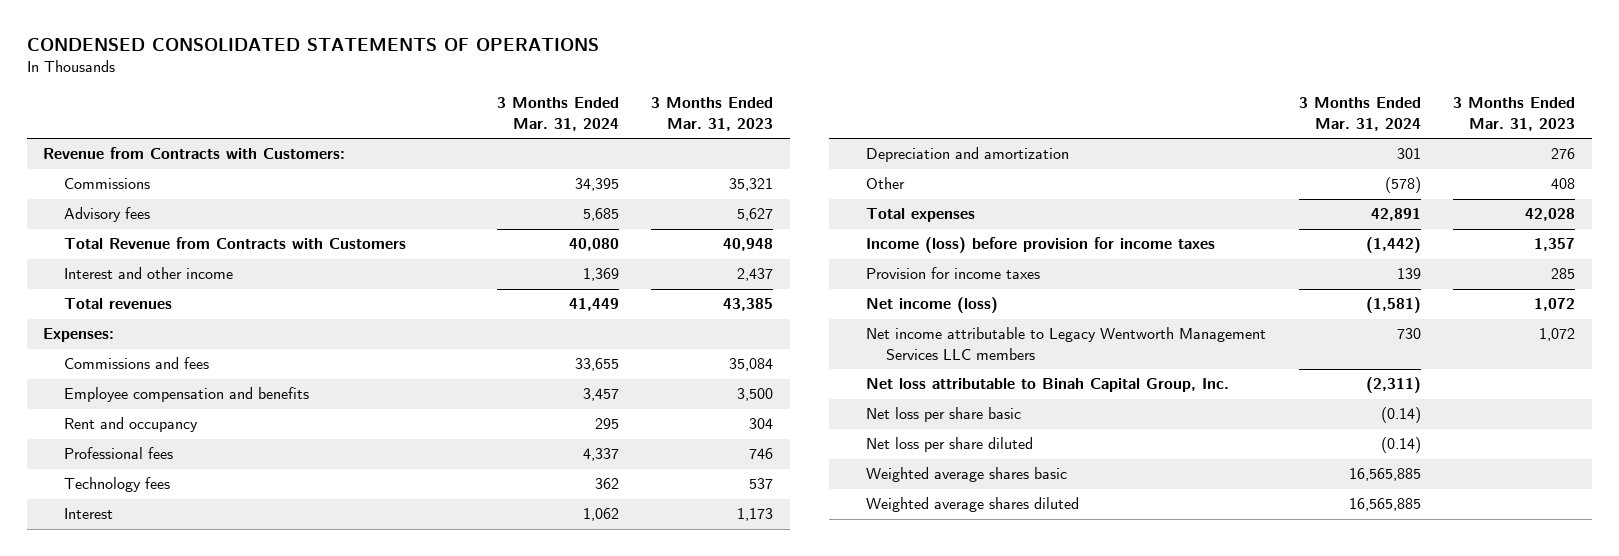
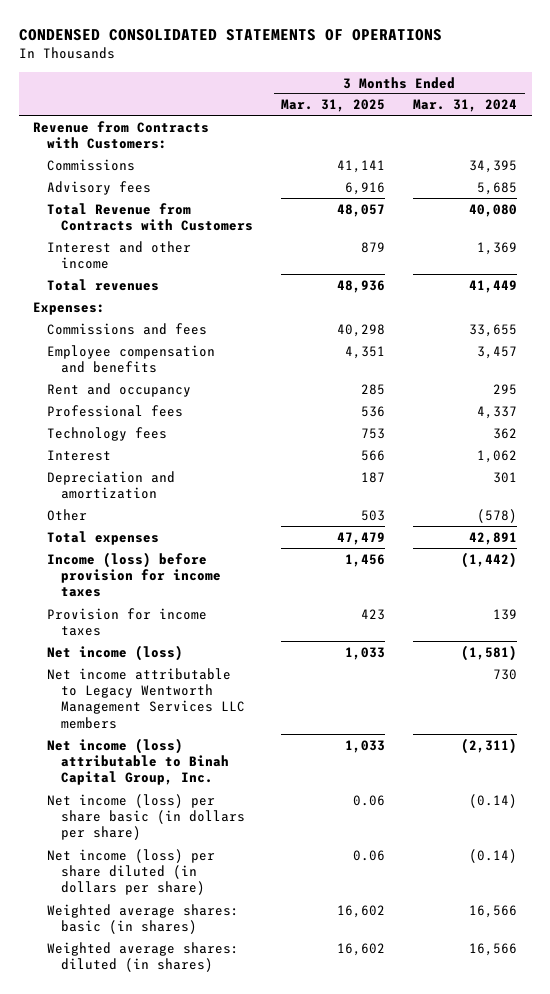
- | 3 Months Ended Mar. 31, 2024 | 3 Months Ended Mar. 31, 2023
+ | 3 Months Ended Mar. 31, 2025 | 3 Months Ended Mar. 31, 2024
- Net loss attributable to Binah Capital Group, Inc. | (2,311) |
- Net loss per share basic | (0.14) |
- Net loss per share diluted | (0.14) |
- Weighted average shares basic | 16,565,885 |
- Weighted average shares diluted | 16,565,885 |
+ Net income (loss) attributable to Binah Capital Group, Inc. | 1,033 | (2,311)
+ Net income (loss) per share basic (in dollars per share) | 0.06 | (0.14)
+ Net income (loss) per share diluted (in dollars per share) | 0.06 | (0.14)
+ Weighted average shares: basic (in shares) | 16,602 | 16,566
+ Weighted average shares: diluted (in shares) | 16,602 | 16,566

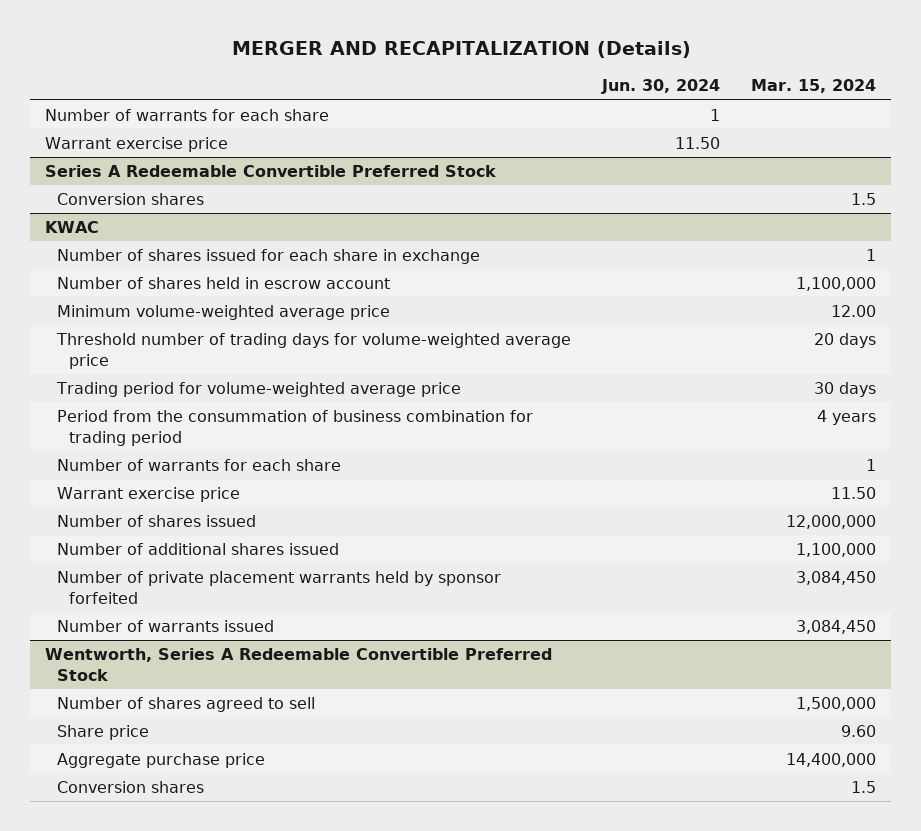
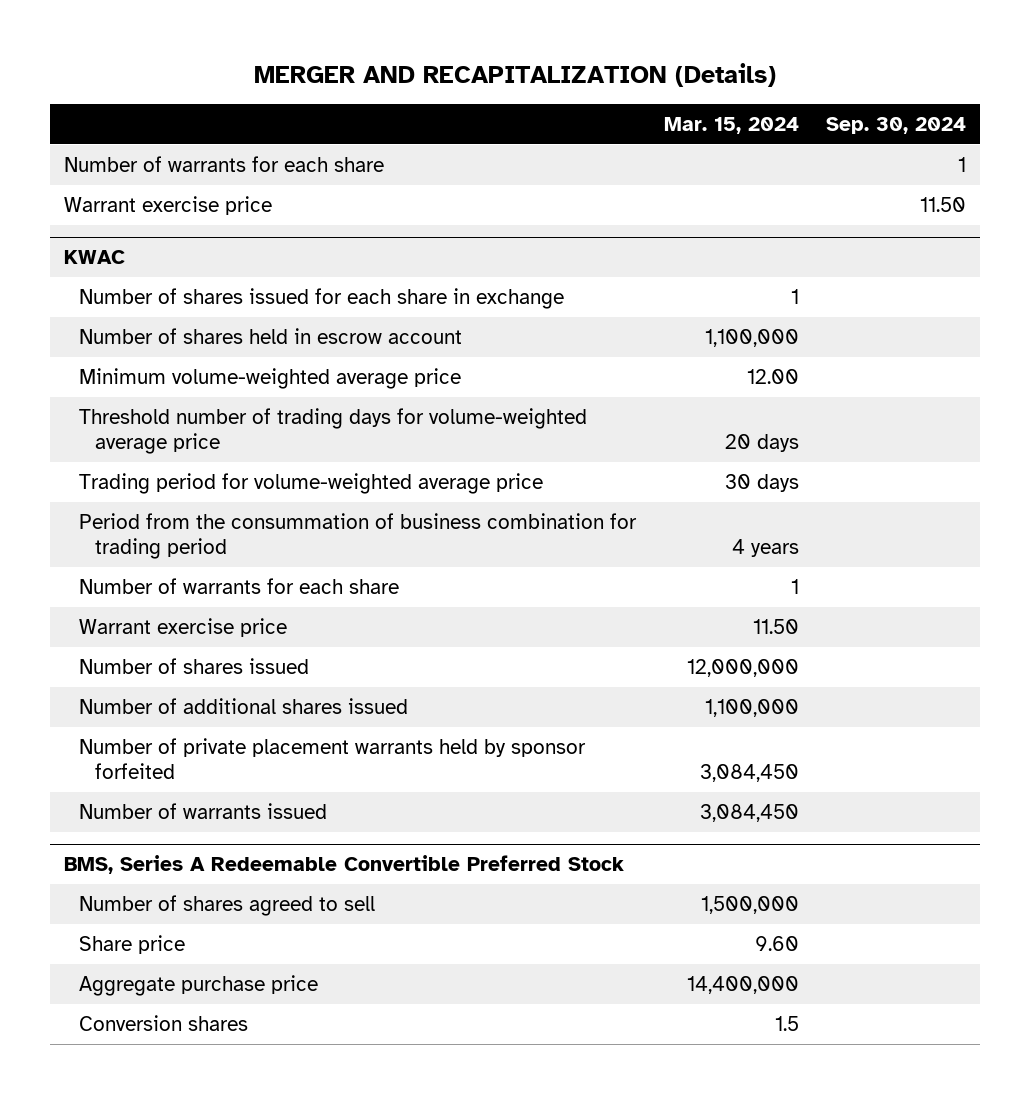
- | Jun. 30, 2024 | Mar. 15, 2024
+ | Mar. 15, 2024 | Sep. 30, 2024
- Series A Redeemable Convertible Preferred Stock
- Conversion shares | | 1.5
- Wentworth, Series A Redeemable Convertible Preferred Stock
+ BMS, Series A Redeemable Convertible Preferred Stock

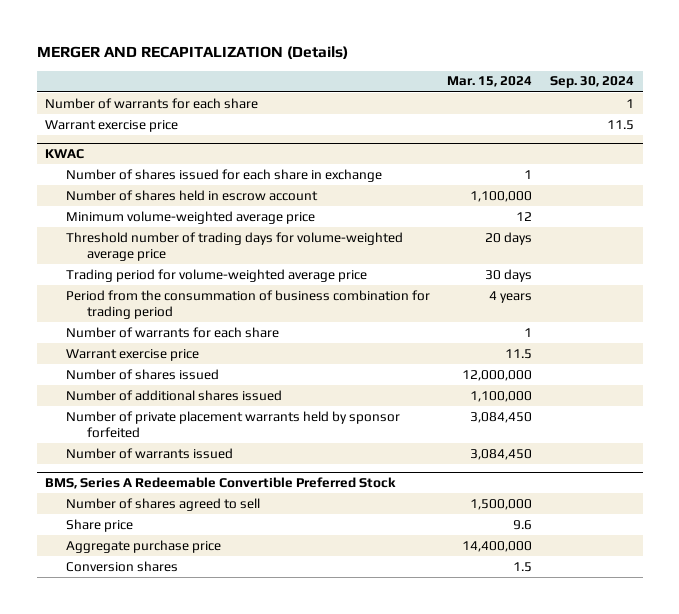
- Warrant exercise price | | 11.50
+ Warrant exercise price | | 11.5
@ KWAC
- Minimum volume-weighted average price | 12.00 |
+ Minimum volume-weighted average price | 12 |
- Warrant exercise price | 11.50 |
+ Warrant exercise price | 11.5 |
@ BMS, Series A Redeemable Convertible Preferred Stock
- Share price | 9.60 |
+ Share price | 9.6 |

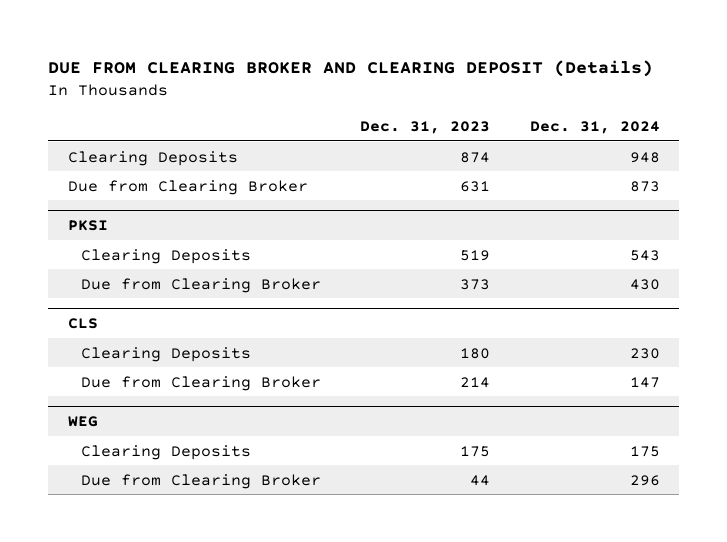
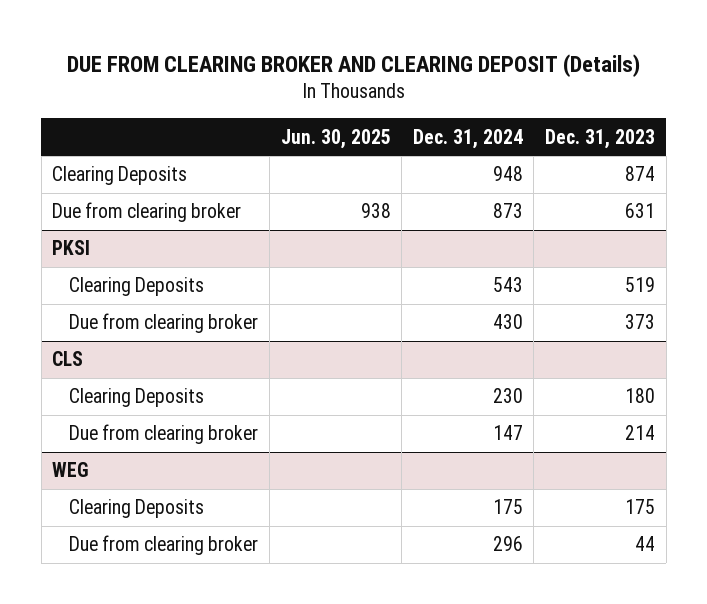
- | Dec. 31, 2023 | Dec. 31, 2024
+ | Jun. 30, 2025 | Dec. 31, 2024 | Dec. 31, 2023
- Due from Clearing Broker | 631 | 873
+ Due from clearing broker | 938 | 873 | 631
@ PKSI
- Due from Clearing Broker | 373 | 430
+ Due from clearing broker | | 430 | 373
@ CLS
- Due from Clearing Broker | 214 | 147
+ Due from clearing broker | | 147 | 214
@ WEG
- Due from Clearing Broker | 44 | 296
+ Due from clearing broker | | 296 | 44

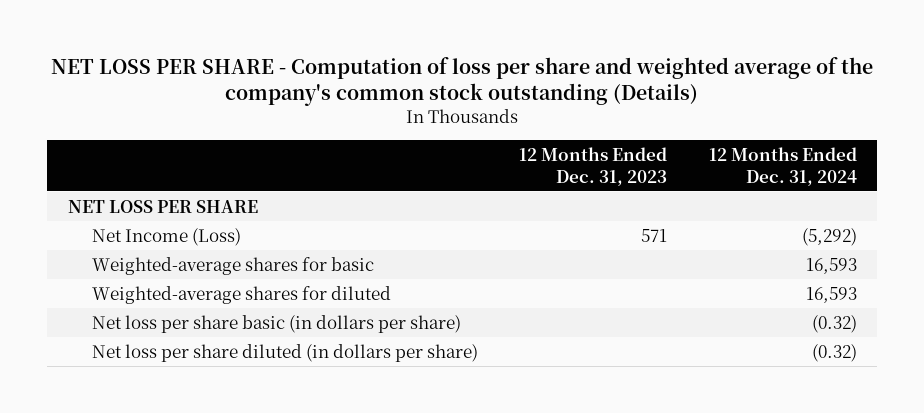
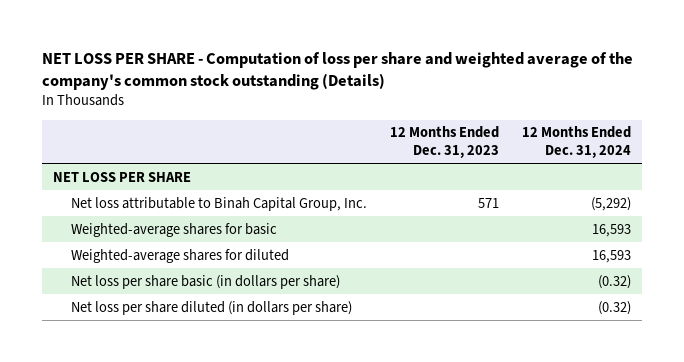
- Net Income (Loss) | 571 | (5,292)
+ Net loss attributable to Binah Capital Group, Inc. | 571 | (5,292)

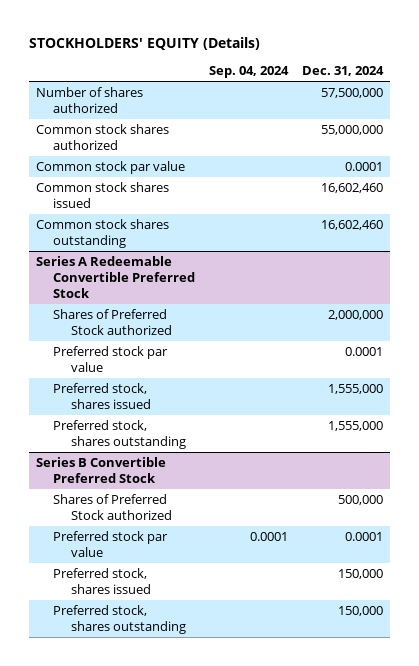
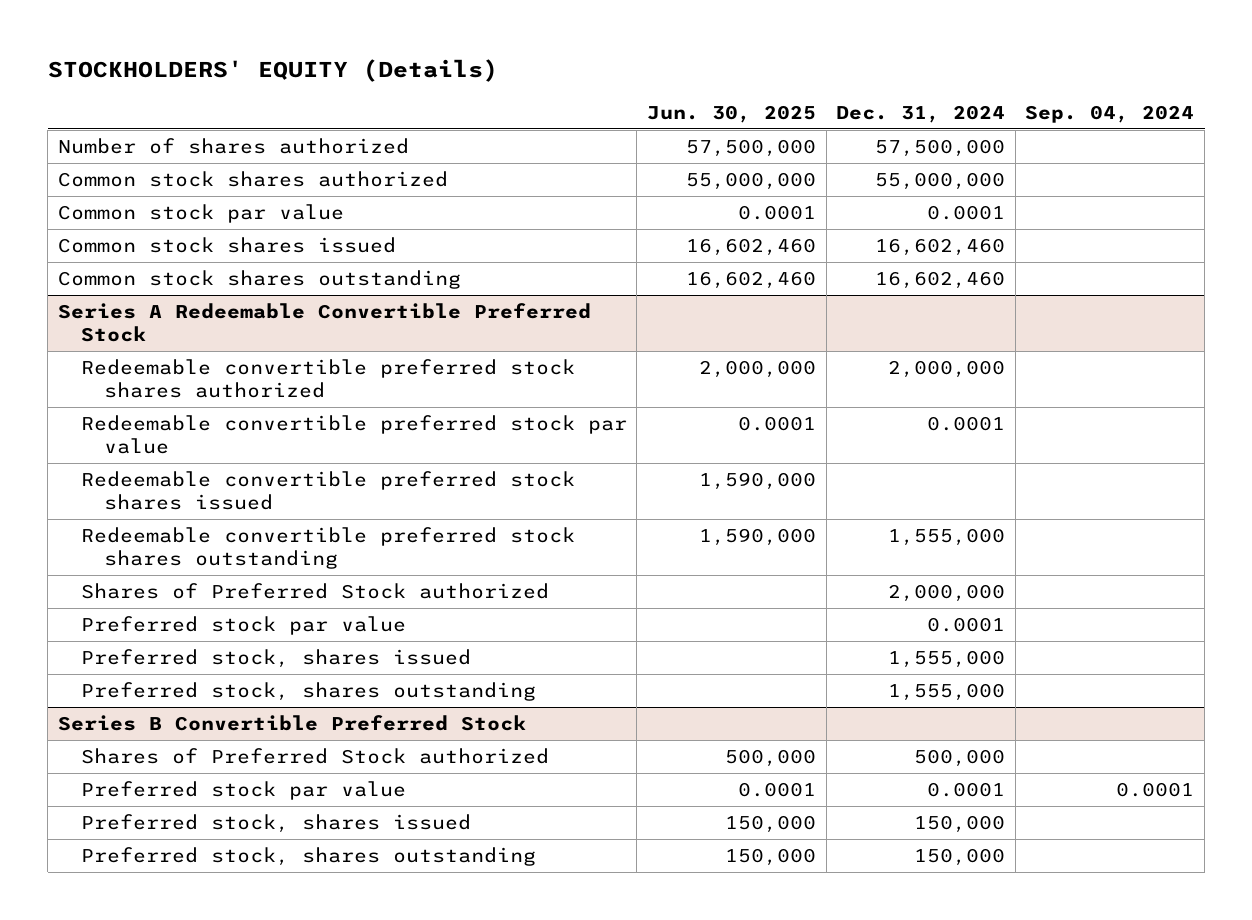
- | Sep. 04, 2024 | Dec. 31, 2024
+ | Jun. 30, 2025 | Dec. 31, 2024 | Sep. 04, 2024
@ Series A Redeemable Convertible Preferred Stock
+ Redeemable convertible preferred stock shares authorized | 2,000,000 | 2,000,000 |
+ Redeemable convertible preferred stock par value | 0.0001 | 0.0001 |
+ Redeemable convertible preferred stock shares issued | 1,590,000 | |
+ Redeemable convertible preferred stock shares outstanding | 1,590,000 | 1,555,000 |

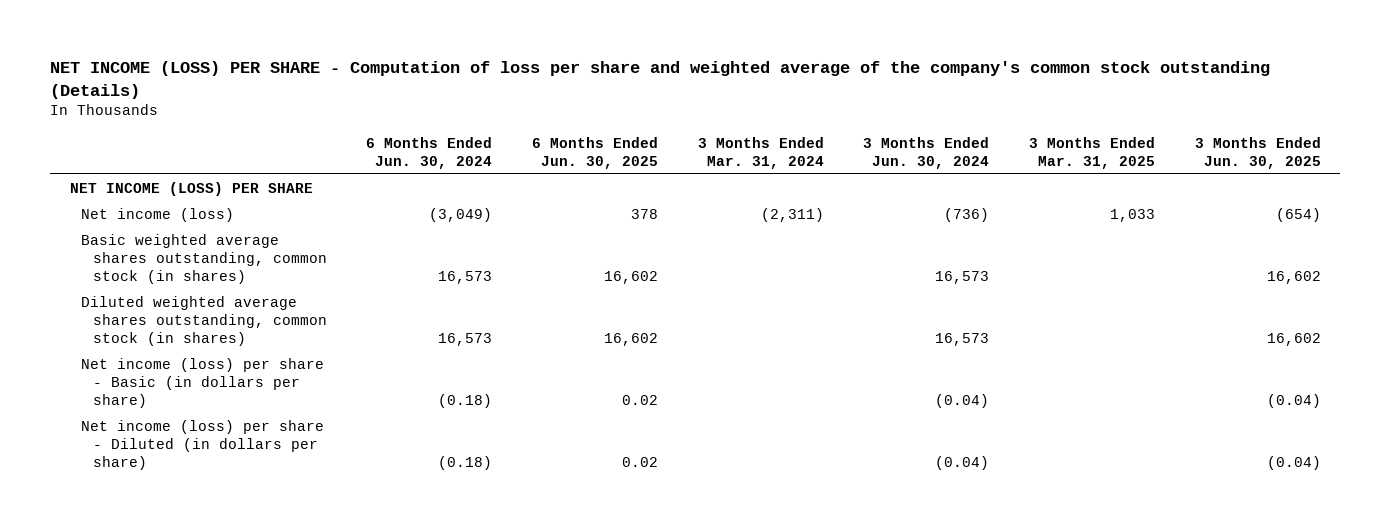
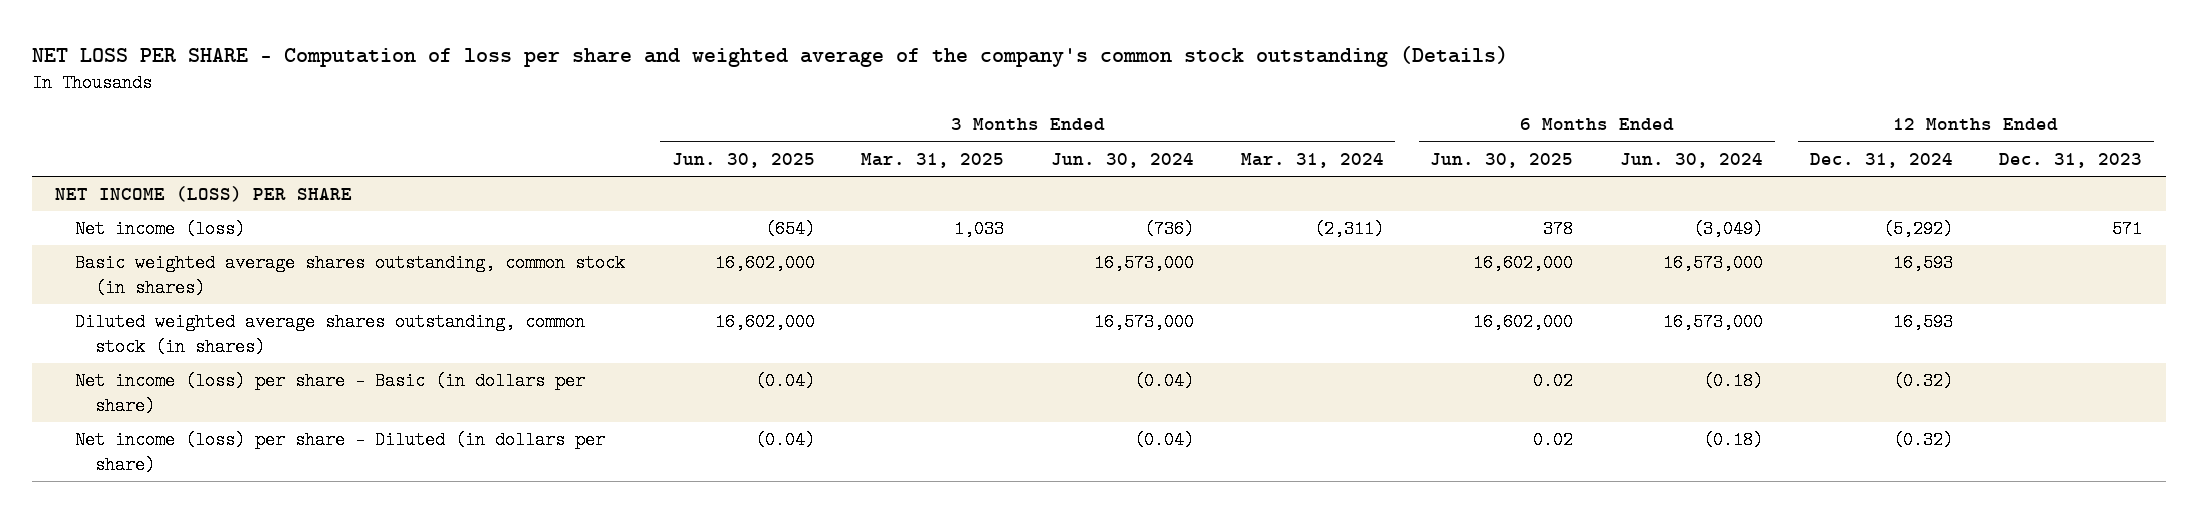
- NET INCOME (LOSS) PER SHARE - Computation of loss per share and weighted average of the company's common stock outstanding (Details)
+ NET LOSS PER SHARE - Computation of loss per share and weighted average of the company's common stock outstanding (Details)
- | 6 Months Ended Jun. 30, 2024 | 6 Months Ended Jun. 30, 2025 | 3 Months Ended Mar. 31, 2024 | 3 Months Ended Jun. 30, 2024 | 3 Months Ended Mar. 31, 2025 | 3 Months Ended Jun. 30, 2025
+ | 3 Months Ended Jun. 30, 2025 | 3 Months Ended Mar. 31, 2025 | 3 Months Ended Jun. 30, 2024 | 3 Months Ended Mar. 31, 2024 | 6 Months Ended Jun. 30, 2025 | 6 Months Ended Jun. 30, 2024 | 12 Months Ended Dec. 31, 2024 | 12 Months Ended Dec. 31, 2023
- Basic weighted average shares outstanding, common stock (in shares) | 16,573 | 16,602 | | 16,573 | | 16,602
- Diluted weighted average shares outstanding, common stock (in shares) | 16,573 | 16,602 | | 16,573 | | 16,602
+ Basic weighted average shares outstanding, common stock (in shares) | 16,602,000 | | 16,573,000 | | 16,602,000 | 16,573,000 | 16,593 |
+ Diluted weighted average shares outstanding, common stock (in shares) | 16,602,000 | | 16,573,000 | | 16,602,000 | 16,573,000 | 16,593 |

